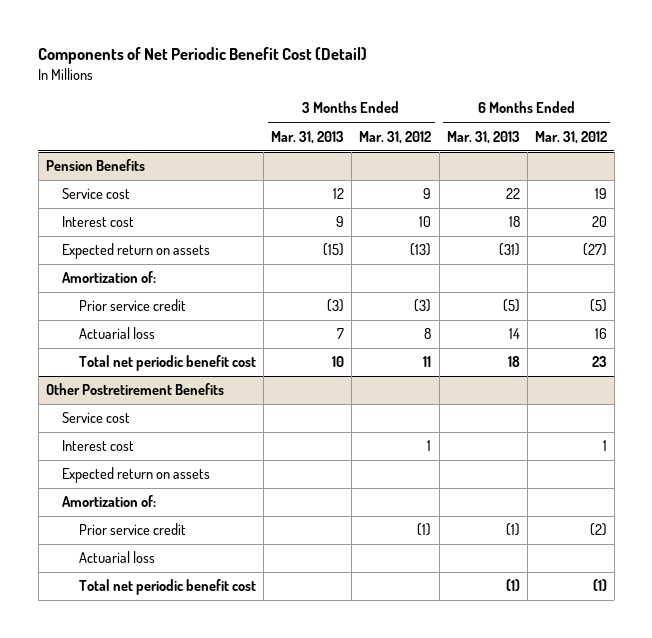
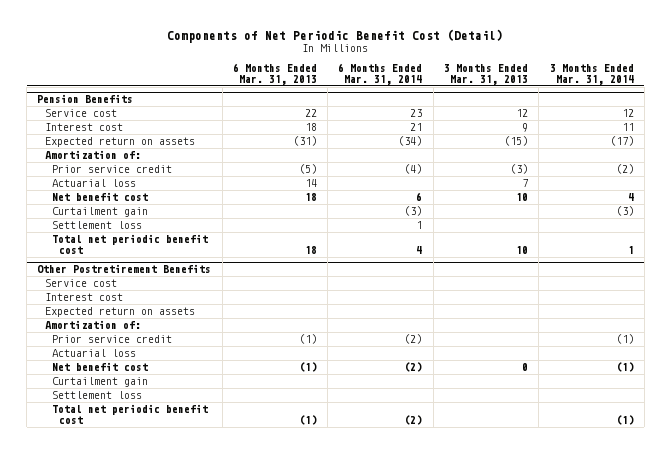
- | 3 Months Ended Mar. 31, 2013 | 3 Months Ended Mar. 31, 2012 | 6 Months Ended Mar. 31, 2013 | 6 Months Ended Mar. 31, 2012
+ | 6 Months Ended Mar. 31, 2013 | 6 Months Ended Mar. 31, 2014 | 3 Months Ended Mar. 31, 2013 | 3 Months Ended Mar. 31, 2014
@ Pension Benefits
+ Net benefit cost | 18 | 6 | 10 | 4
+ Curtailment gain | | (3) | | (3)
+ Settlement loss | | 1 | |
@ Other Postretirement Benefits
+ Net benefit cost | (1) | (2) | 0 | (1)
+ Curtailment gain
+ Settlement loss

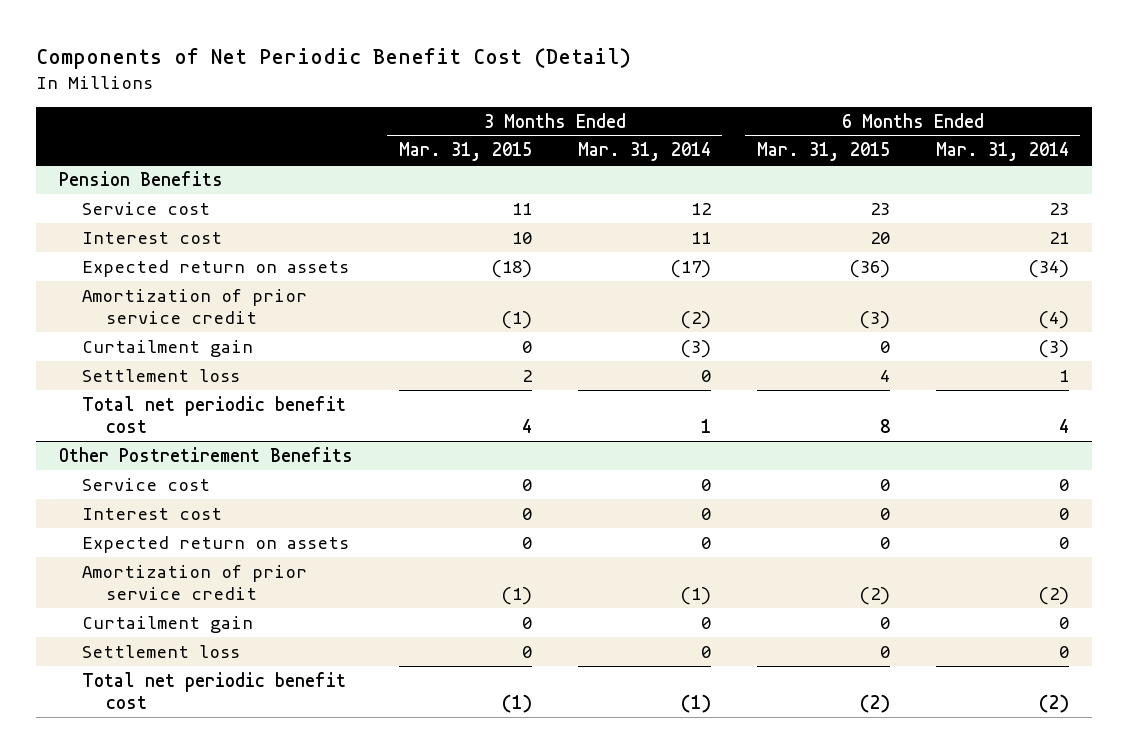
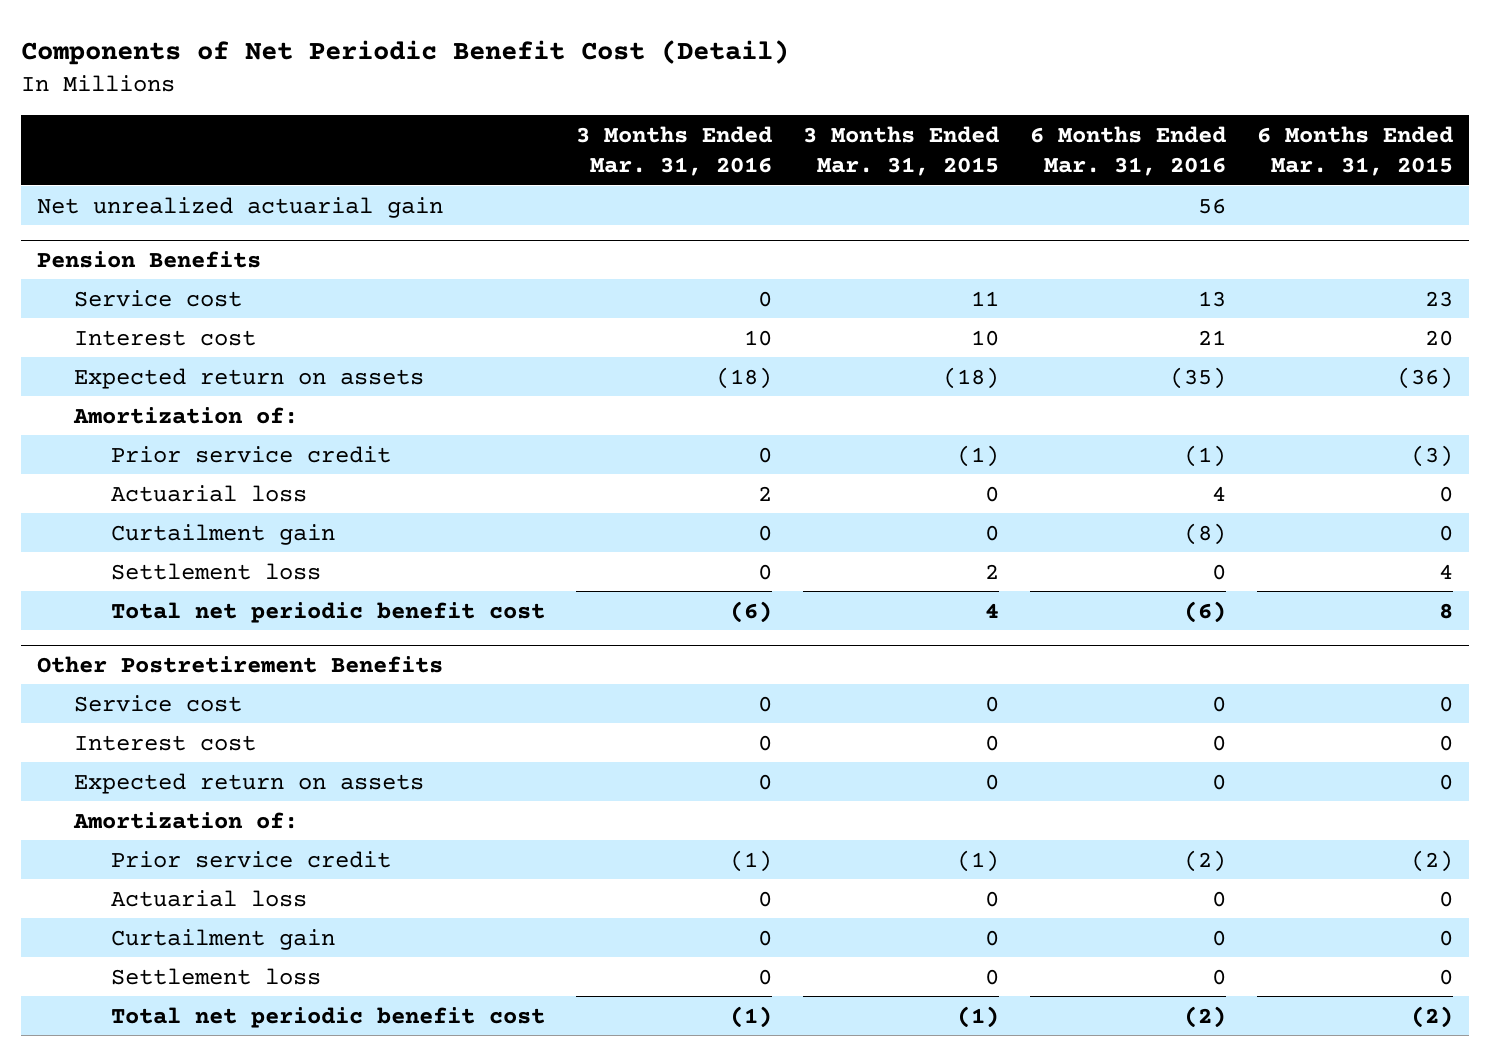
- | 3 Months Ended Mar. 31, 2015 | 3 Months Ended Mar. 31, 2014 | 6 Months Ended Mar. 31, 2015 | 6 Months Ended Mar. 31, 2014
+ | 3 Months Ended Mar. 31, 2016 | 3 Months Ended Mar. 31, 2015 | 6 Months Ended Mar. 31, 2016 | 6 Months Ended Mar. 31, 2015
+ Net unrealized actuarial gain | | | 56 |
@ Pension Benefits
- Amortization of prior service credit | (1) | (2) | (3) | (4)
+ Amortization of:
+ Prior service credit | 0 | (1) | (1) | (3)
+ Actuarial loss | 2 | 0 | 4 | 0
@ Other Postretirement Benefits
- Amortization of prior service credit | (1) | (1) | (2) | (2)
+ Amortization of:
+ Prior service credit | (1) | (1) | (2) | (2)
+ Actuarial loss | 0 | 0 | 0 | 0

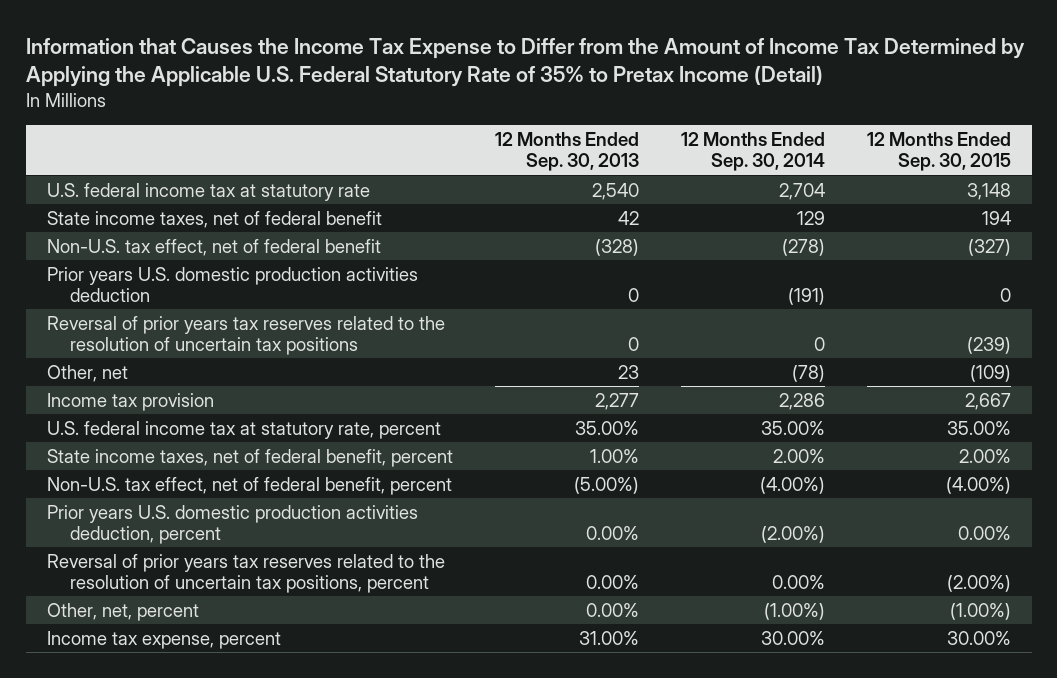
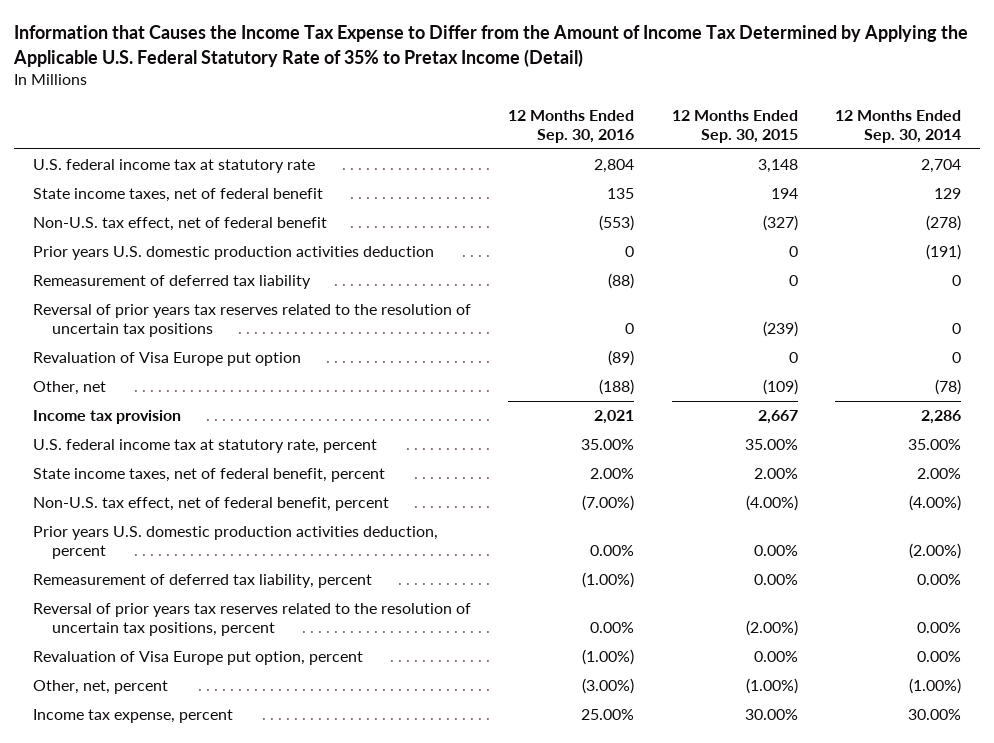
- | 12 Months Ended Sep. 30, 2013 | 12 Months Ended Sep. 30, 2014 | 12 Months Ended Sep. 30, 2015
+ | 12 Months Ended Sep. 30, 2016 | 12 Months Ended Sep. 30, 2015 | 12 Months Ended Sep. 30, 2014
+ Remeasurement of deferred tax liability | (88) | 0 | 0
+ Revaluation of Visa Europe put option | (89) | 0 | 0
+ Remeasurement of deferred tax liability, percent | (1.00%) | 0.00% | 0.00%
+ Revaluation of Visa Europe put option, percent | (1.00%) | 0.00% | 0.00%

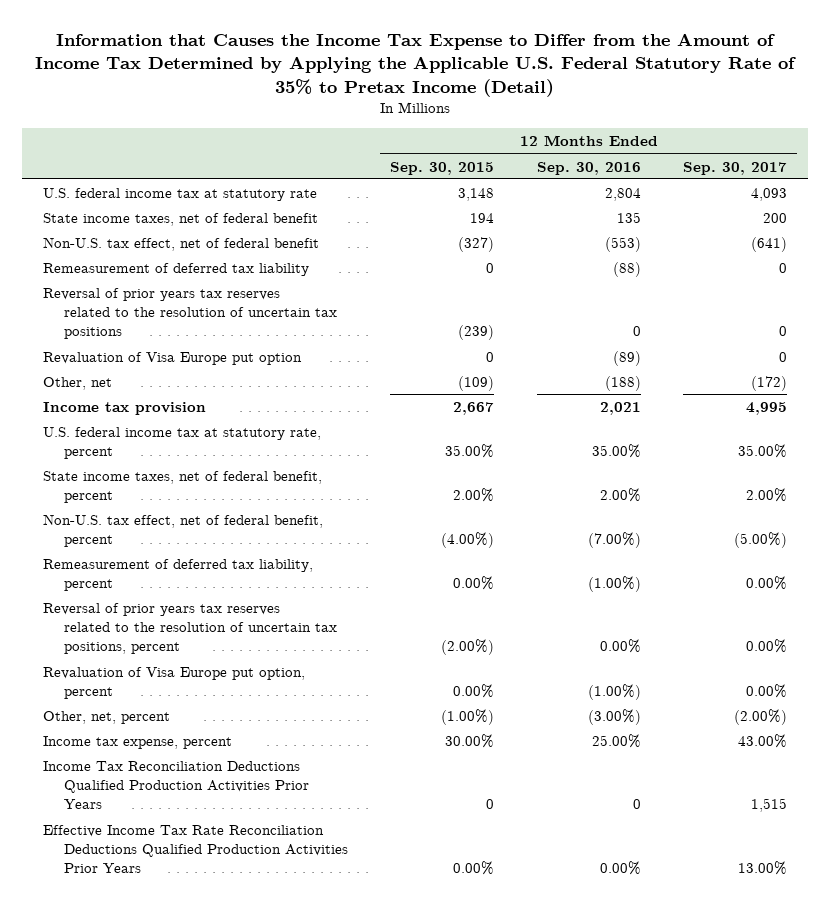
- | 12 Months Ended Sep. 30, 2016 | 12 Months Ended Sep. 30, 2015 | 12 Months Ended Sep. 30, 2014
+ | 12 Months Ended Sep. 30, 2015 | 12 Months Ended Sep. 30, 2016 | 12 Months Ended Sep. 30, 2017
- Prior years U.S. domestic production activities deduction | 0 | 0 | (191)
- Prior years U.S. domestic production activities deduction, percent | 0.00% | 0.00% | (2.00%)
+ Income Tax Reconciliation Deductions Qualified Production Activities Prior Years | 0 | 0 | 1,515
+ Effective Income Tax Rate Reconciliation Deductions Qualified Production Activities Prior Years | 0.00% | 0.00% | 13.00%

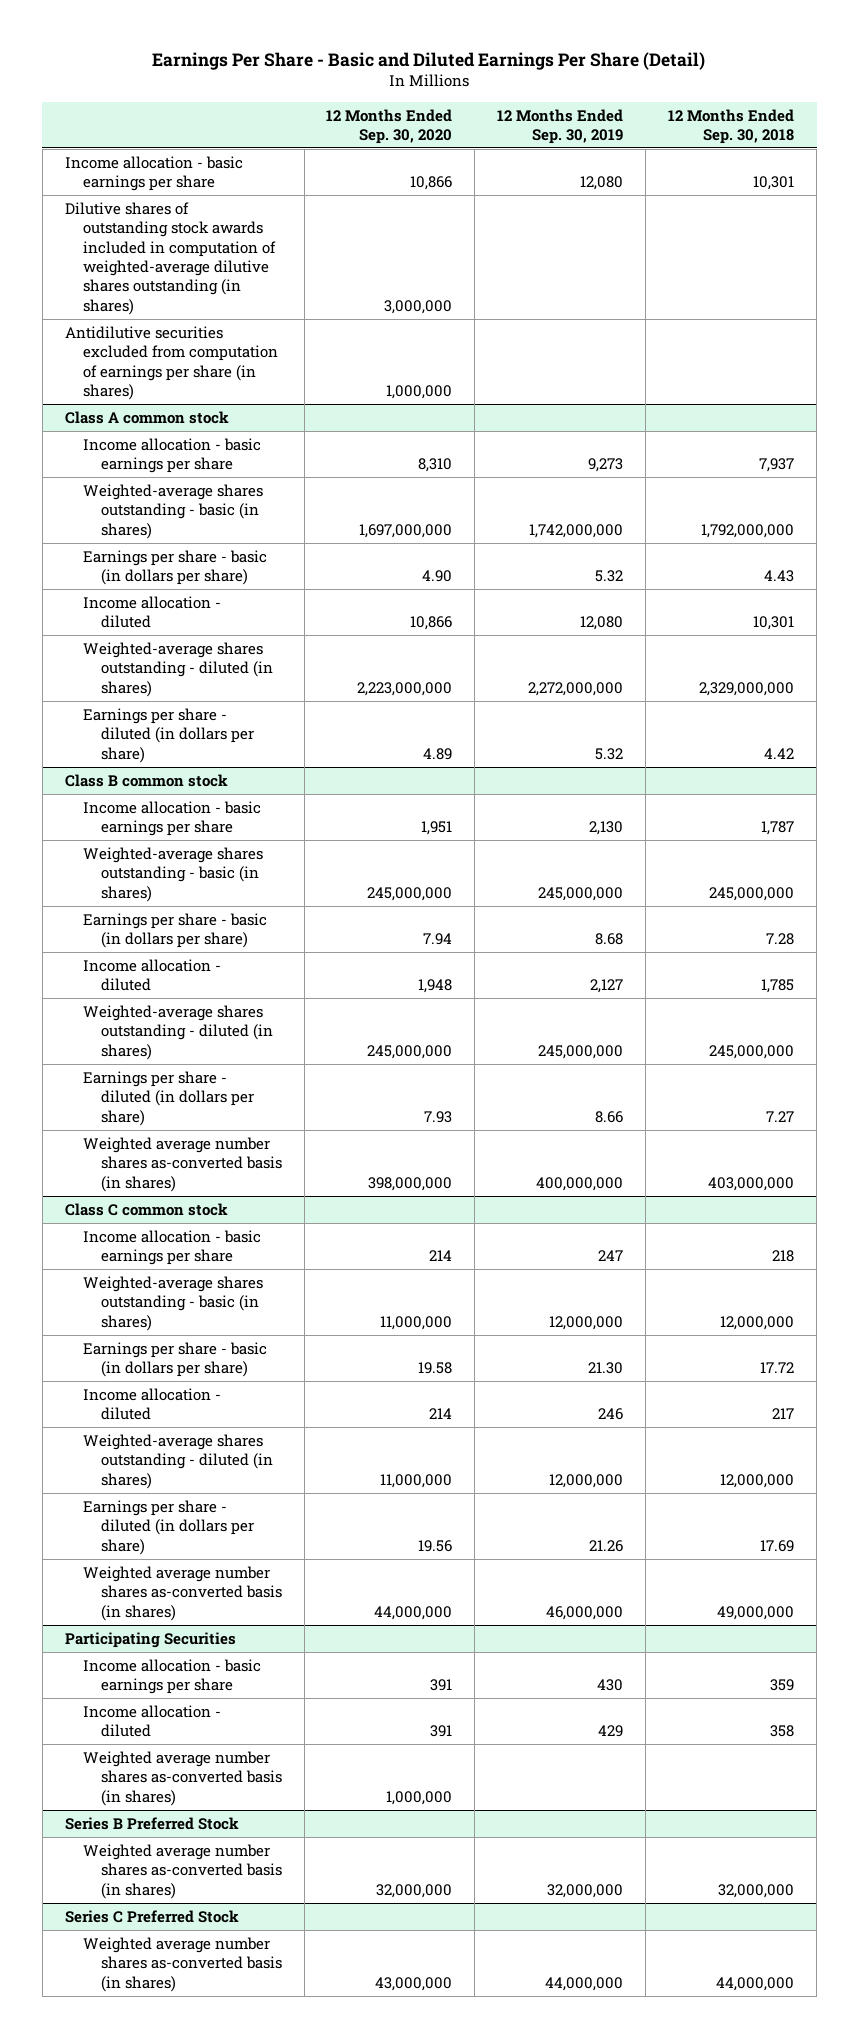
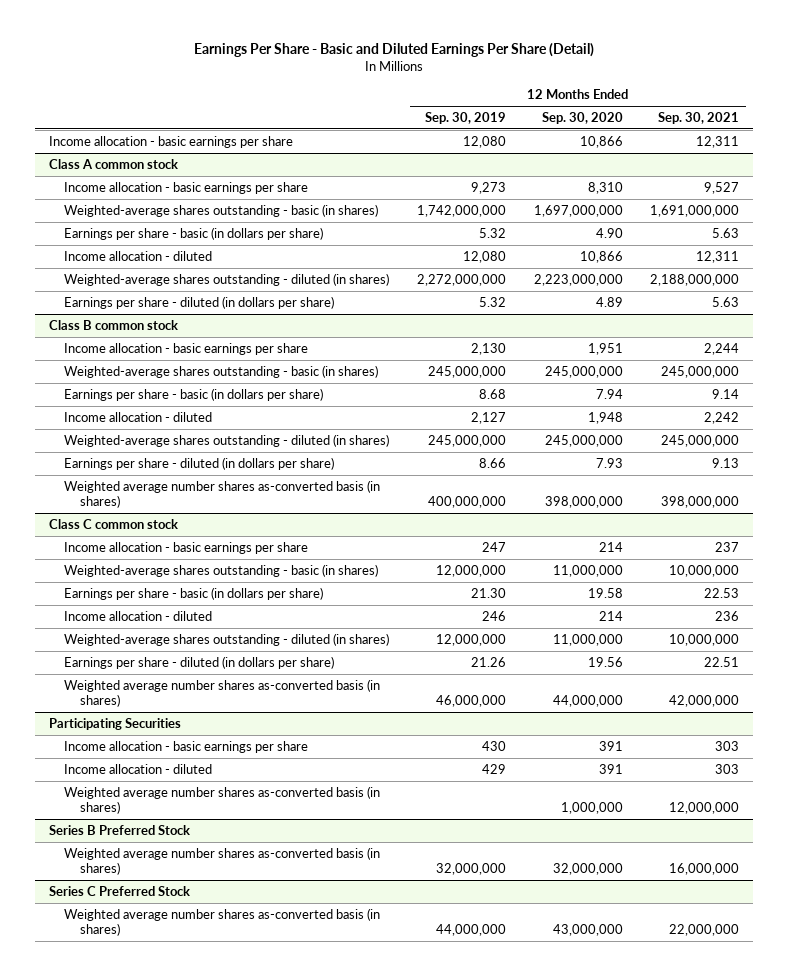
- | 12 Months Ended Sep. 30, 2020 | 12 Months Ended Sep. 30, 2019 | 12 Months Ended Sep. 30, 2018
+ | 12 Months Ended Sep. 30, 2019 | 12 Months Ended Sep. 30, 2020 | 12 Months Ended Sep. 30, 2021
- Dilutive shares of outstanding stock awards included in computation of weighted-average dilutive shares outstanding (in shares) | 3,000,000 | |
- Antidilutive securities excluded from computation of earnings per share (in shares) | 1,000,000 | |

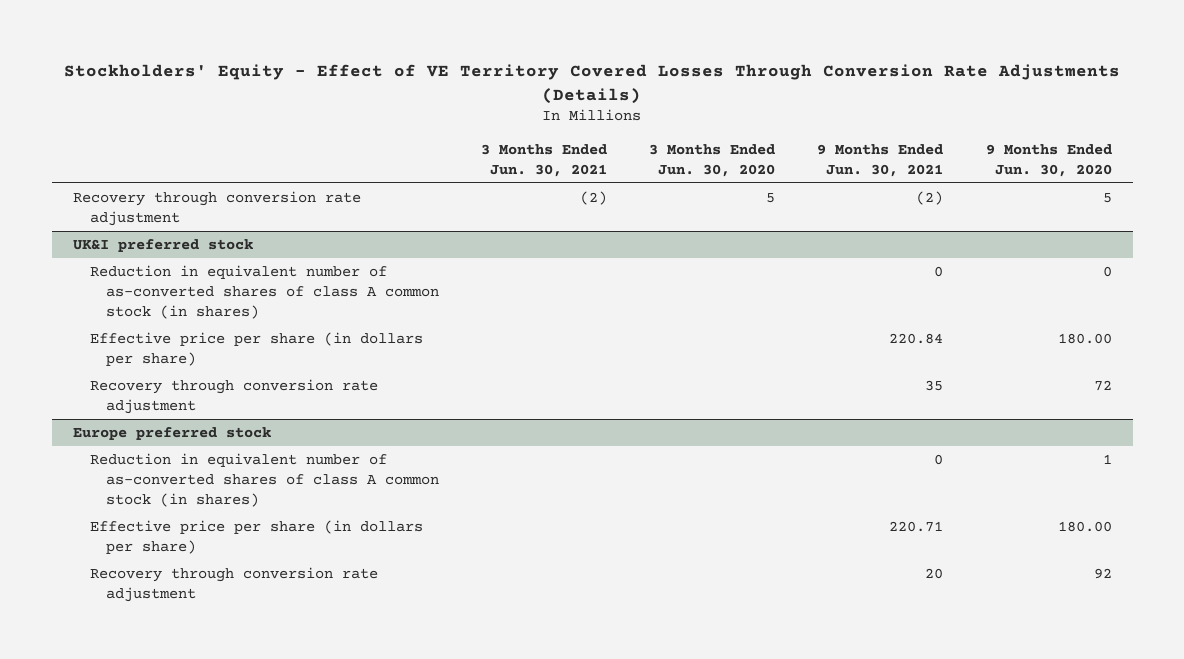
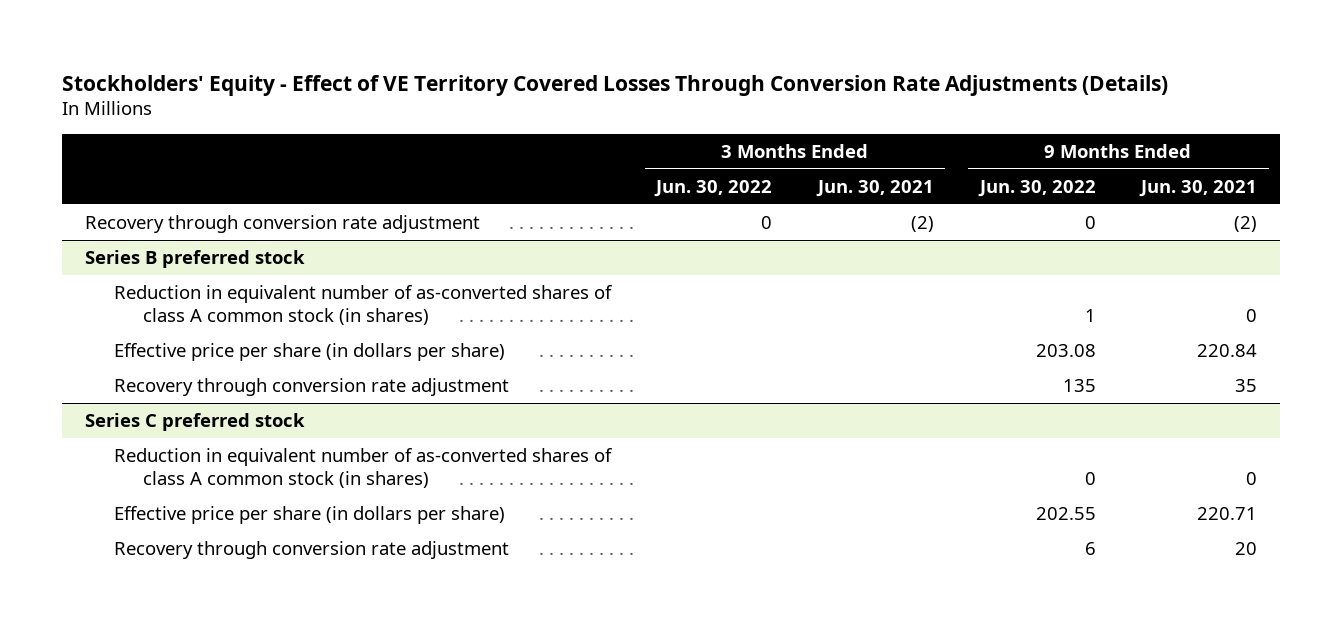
- | 3 Months Ended Jun. 30, 2021 | 3 Months Ended Jun. 30, 2020 | 9 Months Ended Jun. 30, 2021 | 9 Months Ended Jun. 30, 2020
+ | 3 Months Ended Jun. 30, 2022 | 3 Months Ended Jun. 30, 2021 | 9 Months Ended Jun. 30, 2022 | 9 Months Ended Jun. 30, 2021
- UK&I preferred stock
+ Series B preferred stock
- Europe preferred stock
+ Series C preferred stock

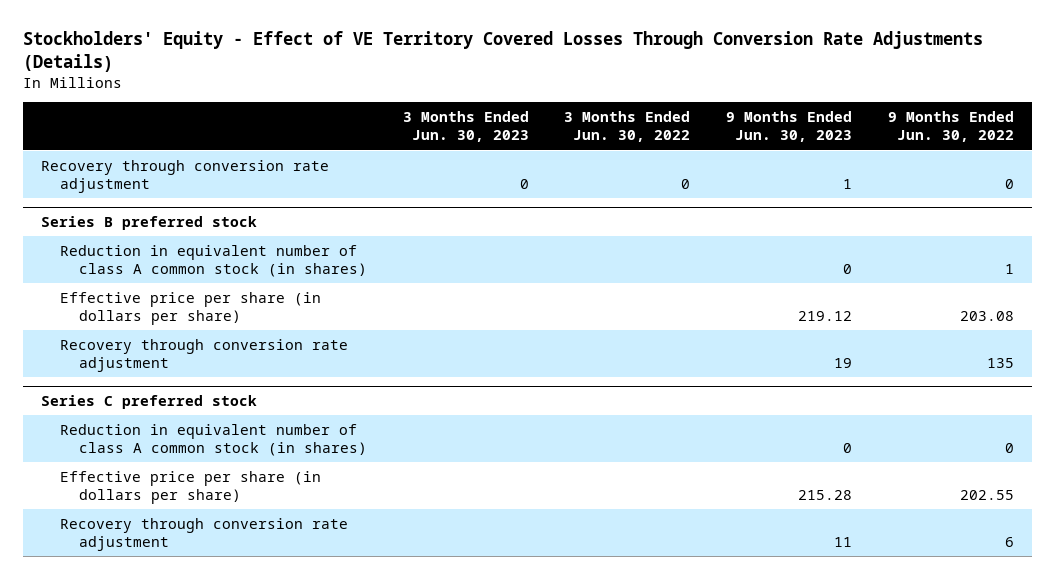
- | 3 Months Ended Jun. 30, 2022 | 3 Months Ended Jun. 30, 2021 | 9 Months Ended Jun. 30, 2022 | 9 Months Ended Jun. 30, 2021
+ | 3 Months Ended Jun. 30, 2023 | 3 Months Ended Jun. 30, 2022 | 9 Months Ended Jun. 30, 2023 | 9 Months Ended Jun. 30, 2022
@ Series B preferred stock
- Reduction in equivalent number of as-converted shares of class A common stock (in shares) | | | 1 | 0
+ Reduction in equivalent number of class A common stock (in shares) | | | 0 | 1
@ Series C preferred stock
- Reduction in equivalent number of as-converted shares of class A common stock (in shares) | | | 0 | 0
+ Reduction in equivalent number of class A common stock (in shares) | | | 0 | 0

